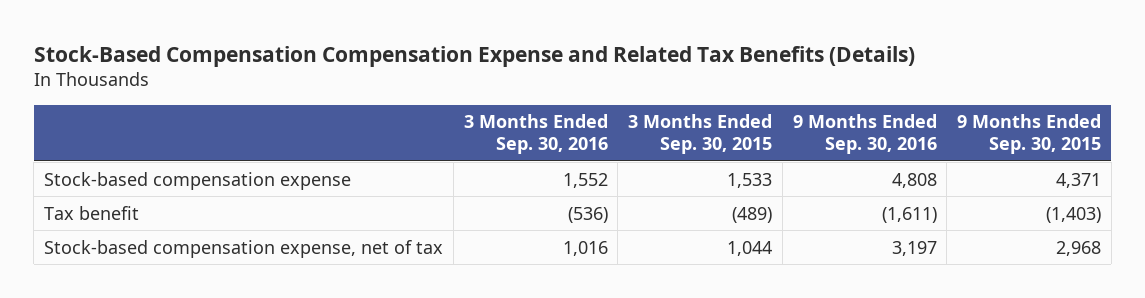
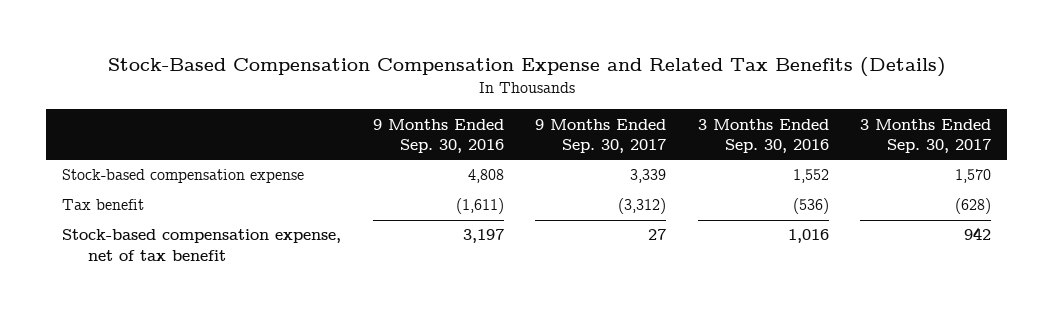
- | 3 Months Ended Sep. 30, 2016 | 3 Months Ended Sep. 30, 2015 | 9 Months Ended Sep. 30, 2016 | 9 Months Ended Sep. 30, 2015
+ | 9 Months Ended Sep. 30, 2016 | 9 Months Ended Sep. 30, 2017 | 3 Months Ended Sep. 30, 2016 | 3 Months Ended Sep. 30, 2017
- Stock-based compensation expense, net of tax | 1,016 | 1,044 | 3,197 | 2,968
+ Stock-based compensation expense, net of tax benefit | 3,197 | 27 | 1,016 | 942

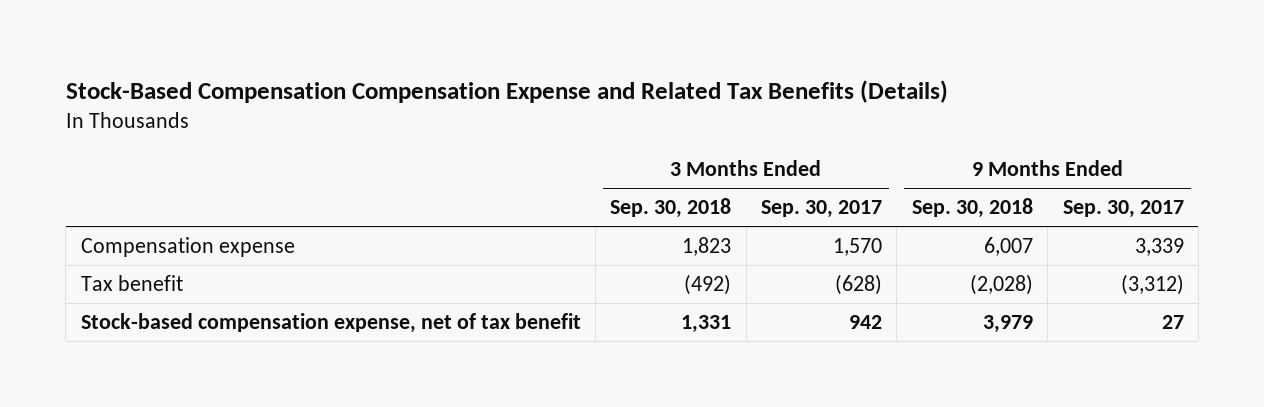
- | 9 Months Ended Sep. 30, 2016 | 9 Months Ended Sep. 30, 2017 | 3 Months Ended Sep. 30, 2016 | 3 Months Ended Sep. 30, 2017
+ | 3 Months Ended Sep. 30, 2018 | 3 Months Ended Sep. 30, 2017 | 9 Months Ended Sep. 30, 2018 | 9 Months Ended Sep. 30, 2017
- Stock-based compensation expense | 4,808 | 3,339 | 1,552 | 1,570
+ Compensation expense | 1,823 | 1,570 | 6,007 | 3,339

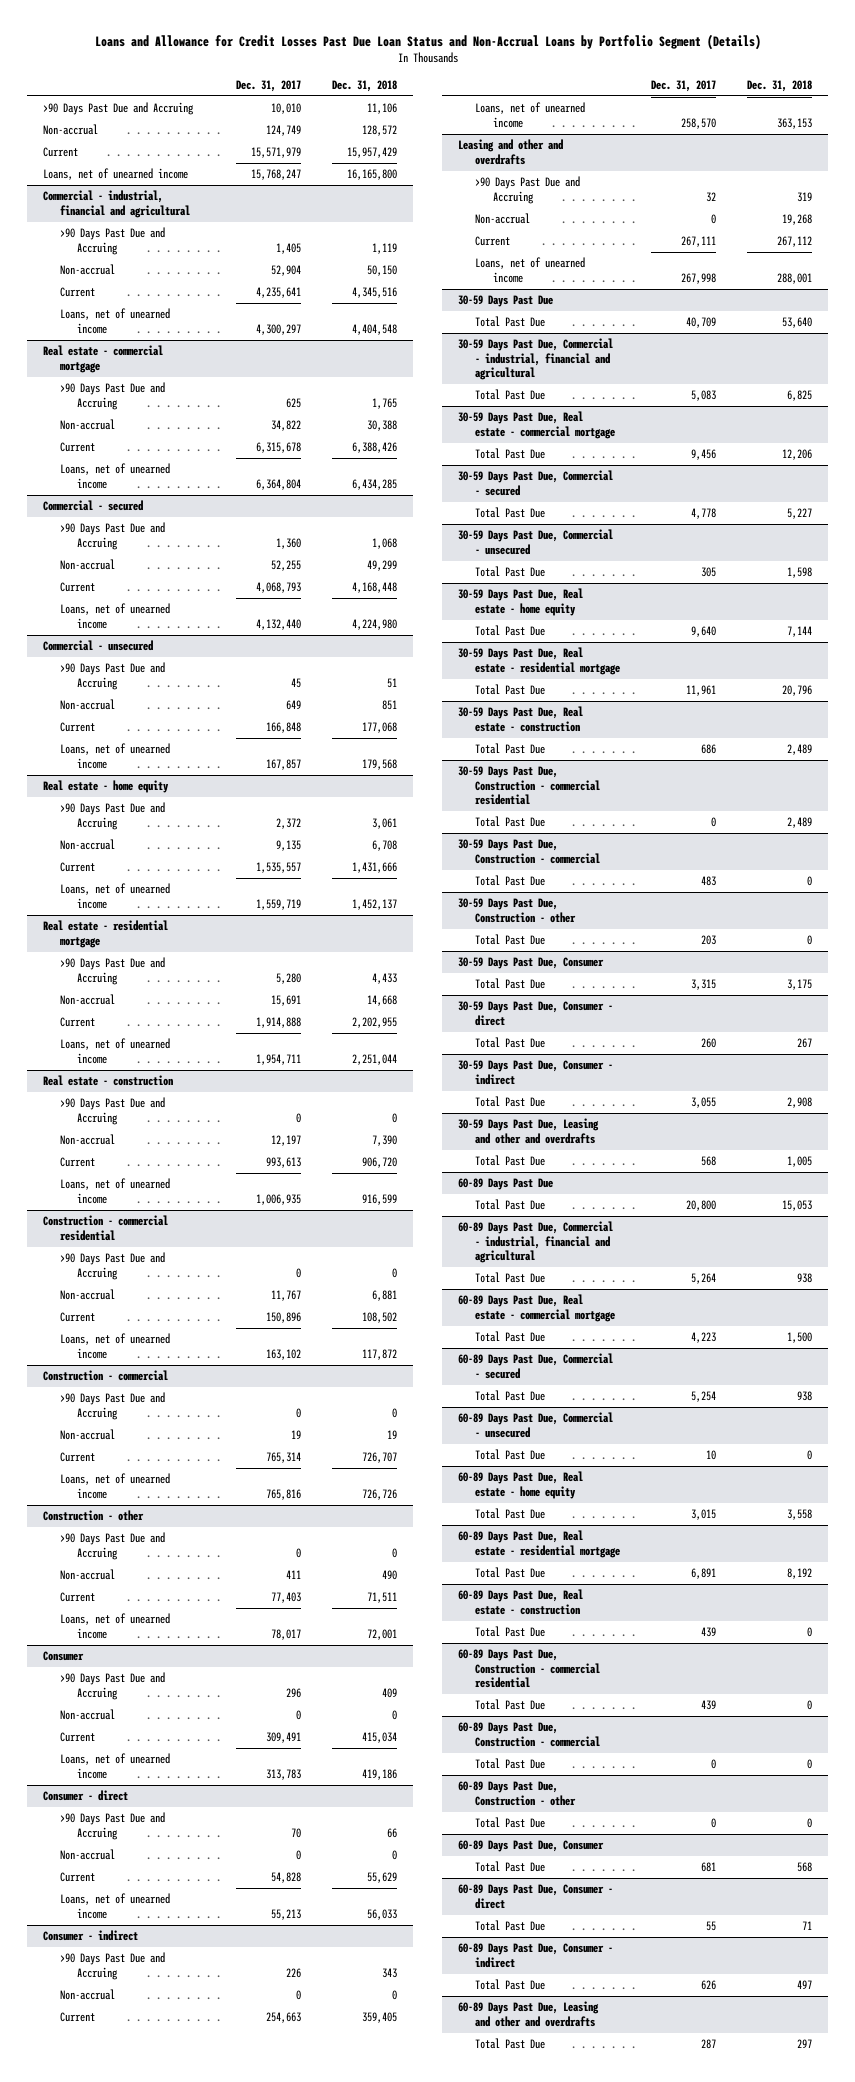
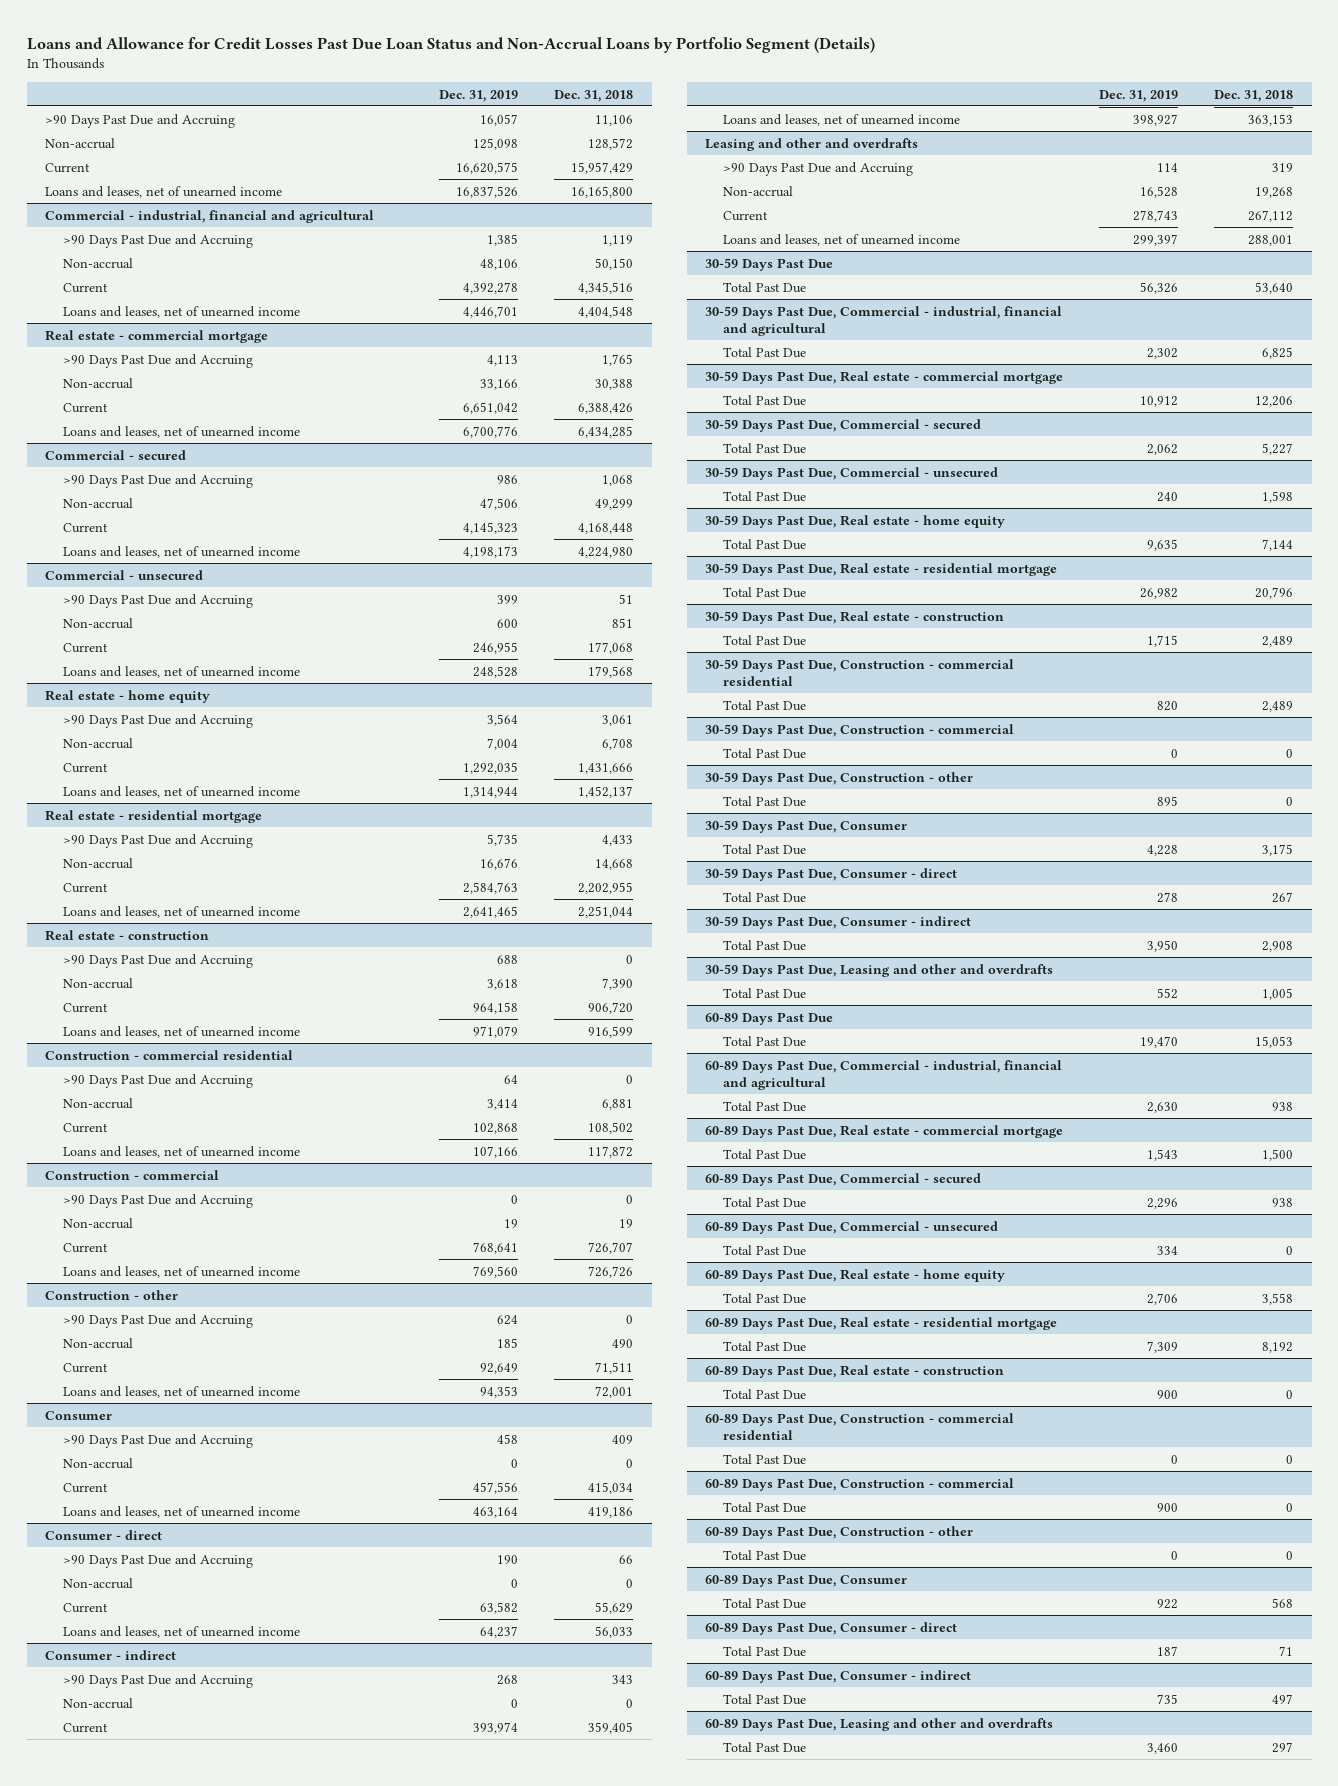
- | Dec. 31, 2017 | Dec. 31, 2018
+ | Dec. 31, 2019 | Dec. 31, 2018
- Loans, net of unearned income | 15,768,247 | 16,165,800
+ Loans and leases, net of unearned income | 16,837,526 | 16,165,800
@ Commercial - industrial, financial and agricultural
- Loans, net of unearned income | 4,300,297 | 4,404,548
+ Loans and leases, net of unearned income | 4,446,701 | 4,404,548
@ Real estate - commercial mortgage
- Loans, net of unearned income | 6,364,804 | 6,434,285
+ Loans and leases, net of unearned income | 6,700,776 | 6,434,285
@ Commercial - secured
- Loans, net of unearned income | 4,132,440 | 4,224,980
+ Loans and leases, net of unearned income | 4,198,173 | 4,224,980
@ Commercial - unsecured
- Loans, net of unearned income | 167,857 | 179,568
+ Loans and leases, net of unearned income | 248,528 | 179,568
@ Real estate - home equity
- Loans, net of unearned income | 1,559,719 | 1,452,137
+ Loans and leases, net of unearned income | 1,314,944 | 1,452,137
@ Real estate - residential mortgage
- Loans, net of unearned income | 1,954,711 | 2,251,044
+ Loans and leases, net of unearned income | 2,641,465 | 2,251,044
@ Real estate - construction
- Loans, net of unearned income | 1,006,935 | 916,599
+ Loans and leases, net of unearned income | 971,079 | 916,599
@ Construction - commercial residential
- Loans, net of unearned income | 163,102 | 117,872
+ Loans and leases, net of unearned income | 107,166 | 117,872
@ Construction - commercial
- Loans, net of unearned income | 765,816 | 726,726
+ Loans and leases, net of unearned income | 769,560 | 726,726
@ Construction - other
- Loans, net of unearned income | 78,017 | 72,001
+ Loans and leases, net of unearned income | 94,353 | 72,001
@ Consumer
- Loans, net of unearned income | 313,783 | 419,186
+ Loans and leases, net of unearned income | 463,164 | 419,186
@ Consumer - direct
- Loans, net of unearned income | 55,213 | 56,033
+ Loans and leases, net of unearned income | 64,237 | 56,033
@ Consumer - indirect
- Loans, net of unearned income | 258,570 | 363,153
+ Loans and leases, net of unearned income | 398,927 | 363,153
@ Leasing and other and overdrafts
- Loans, net of unearned income | 267,998 | 288,001
+ Loans and leases, net of unearned income | 299,397 | 288,001

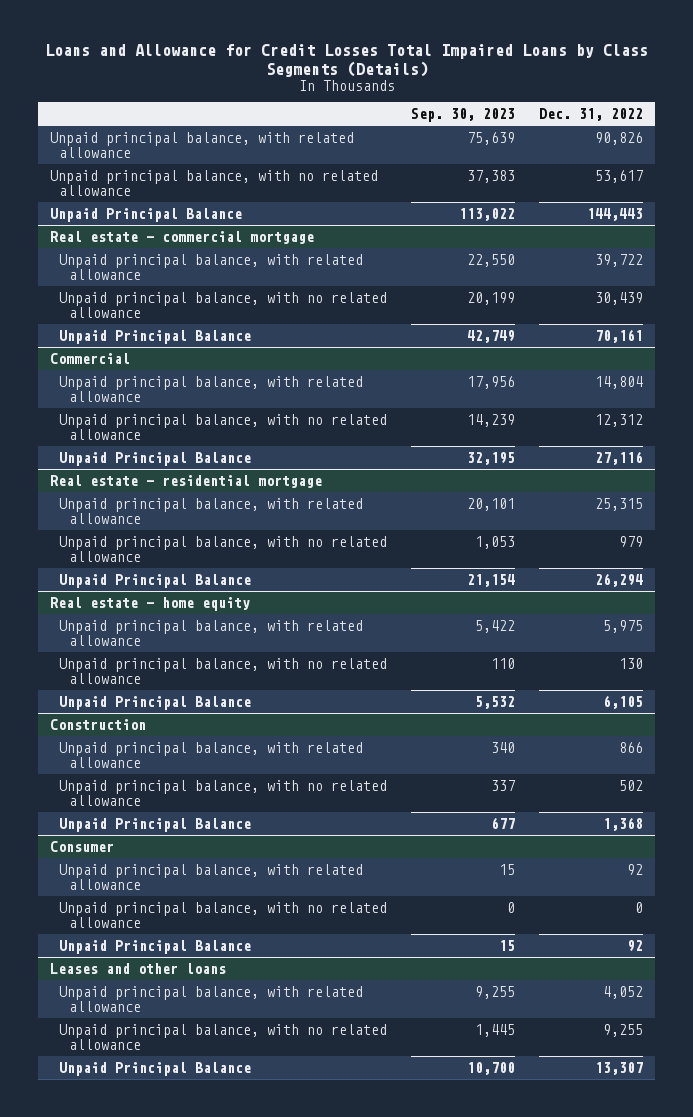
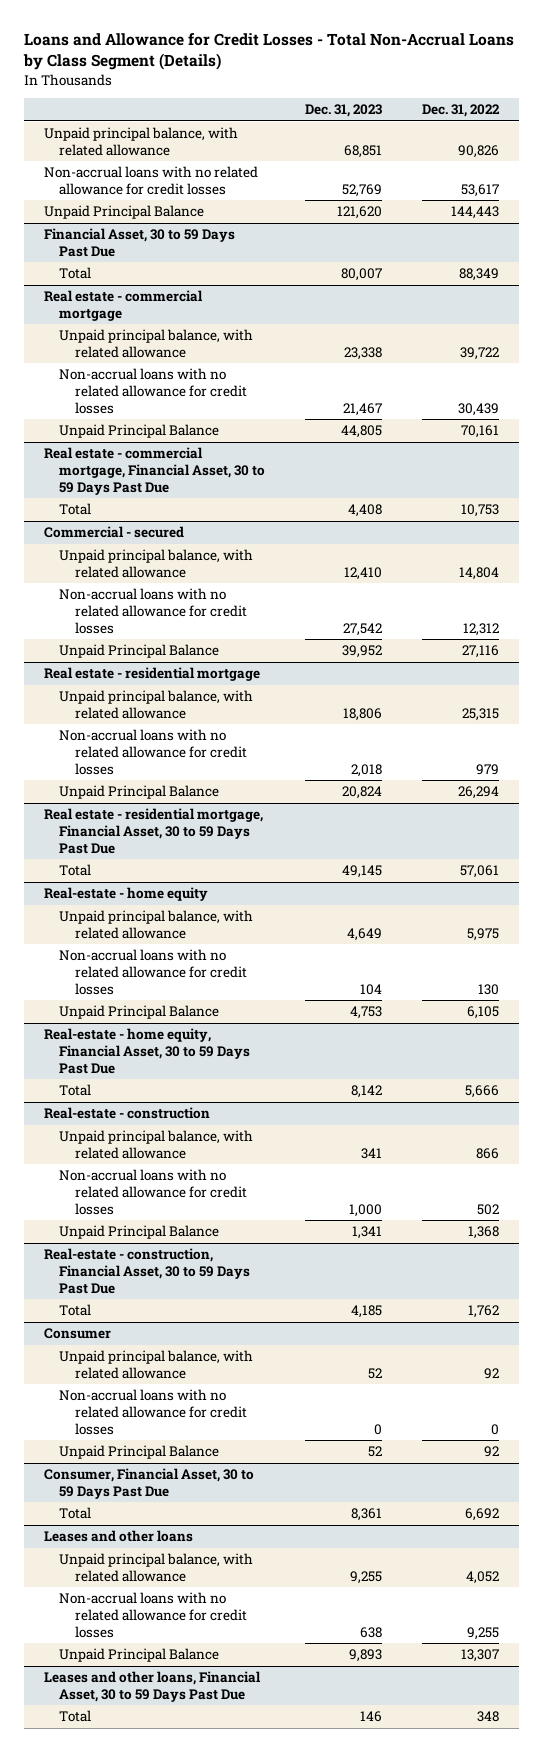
- Loans and Allowance for Credit Losses Total Impaired Loans by Class Segments (Details)
+ Loans and Allowance for Credit Losses - Total Non-Accrual Loans by Class Segment (Details)
- | Sep. 30, 2023 | Dec. 31, 2022
+ | Dec. 31, 2023 | Dec. 31, 2022
- Unpaid principal balance, with no related allowance | 37,383 | 53,617
+ Non-accrual loans with no related allowance for credit losses | 52,769 | 53,617
+ Financial Asset, 30 to 59 Days Past Due
+ Total | 80,007 | 88,349
@ Real estate - commercial mortgage
- Unpaid principal balance, with no related allowance | 20,199 | 30,439
+ Non-accrual loans with no related allowance for credit losses | 21,467 | 30,439
- Commercial
+ Real estate - commercial mortgage, Financial Asset, 30 to 59 Days Past Due
+ Total | 4,408 | 10,753
+ Commercial - secured
- Unpaid principal balance, with no related allowance | 14,239 | 12,312
+ Non-accrual loans with no related allowance for credit losses | 27,542 | 12,312
@ Real estate - residential mortgage
- Unpaid principal balance, with no related allowance | 1,053 | 979
+ Non-accrual loans with no related allowance for credit losses | 2,018 | 979
- Real estate - home equity
+ Real estate - residential mortgage, Financial Asset, 30 to 59 Days Past Due
+ Total | 49,145 | 57,061
+ Real-estate - home equity
- Unpaid principal balance, with no related allowance | 110 | 130
+ Non-accrual loans with no related allowance for credit losses | 104 | 130
- Construction
+ Real-estate - home equity, Financial Asset, 30 to 59 Days Past Due
+ Total | 8,142 | 5,666
+ Real-estate - construction
- Unpaid principal balance, with no related allowance | 337 | 502
+ Non-accrual loans with no related allowance for credit losses | 1,000 | 502
+ Real-estate - construction, Financial Asset, 30 to 59 Days Past Due
+ Total | 4,185 | 1,762
@ Consumer
- Unpaid principal balance, with no related allowance | 0 | 0
+ Non-accrual loans with no related allowance for credit losses | 0 | 0
+ Consumer, Financial Asset, 30 to 59 Days Past Due
+ Total | 8,361 | 6,692
@ Leases and other loans
- Unpaid principal balance, with no related allowance | 1,445 | 9,255
+ Non-accrual loans with no related allowance for credit losses | 638 | 9,255
+ Leases and other loans, Financial Asset, 30 to 59 Days Past Due
+ Total | 146 | 348

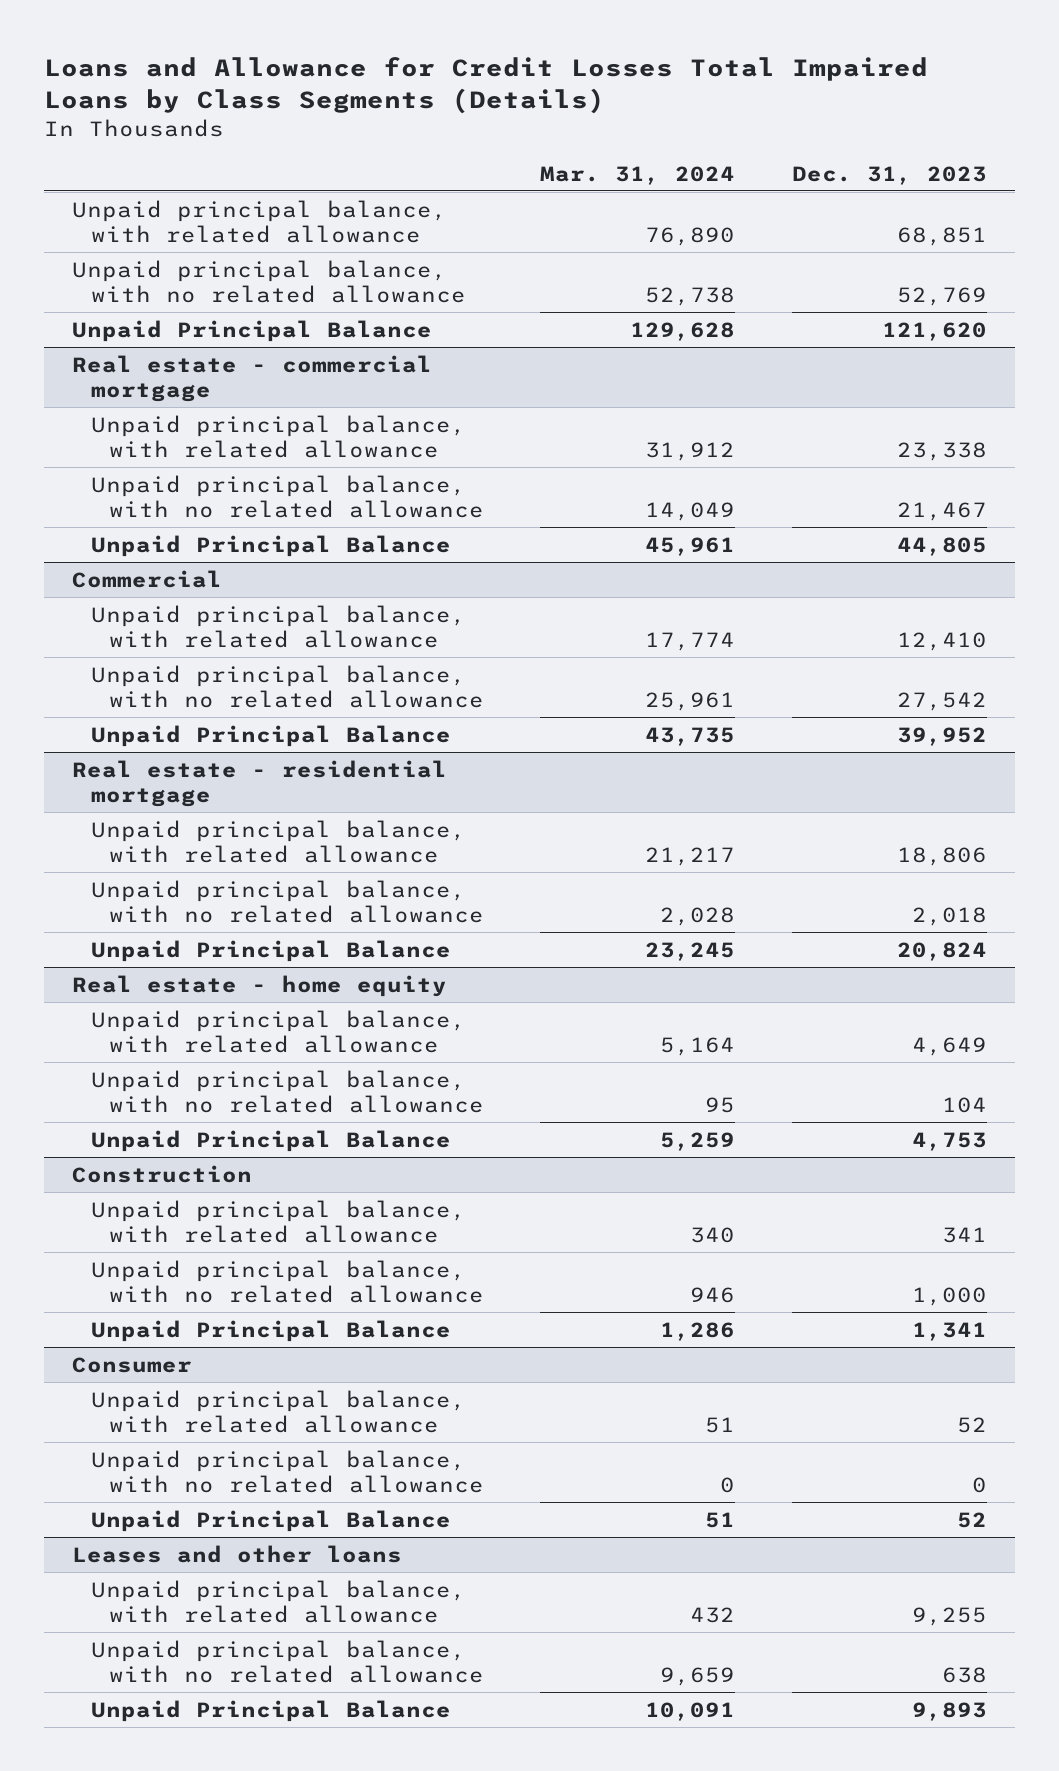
- Loans and Allowance for Credit Losses - Total Non-Accrual Loans by Class Segment (Details)
+ Loans and Allowance for Credit Losses Total Impaired Loans by Class Segments (Details)
- | Dec. 31, 2023 | Dec. 31, 2022
+ | Mar. 31, 2024 | Dec. 31, 2023
- Non-accrual loans with no related allowance for credit losses | 52,769 | 53,617
+ Unpaid principal balance, with no related allowance | 52,738 | 52,769
- Financial Asset, 30 to 59 Days Past Due
- Total | 80,007 | 88,349
@ Real estate - commercial mortgage
- Non-accrual loans with no related allowance for credit losses | 21,467 | 30,439
+ Unpaid principal balance, with no related allowance | 14,049 | 21,467
- Real estate - commercial mortgage, Financial Asset, 30 to 59 Days Past Due
- Total | 4,408 | 10,753
- Commercial - secured
+ Commercial
- Non-accrual loans with no related allowance for credit losses | 27,542 | 12,312
+ Unpaid principal balance, with no related allowance | 25,961 | 27,542
@ Real estate - residential mortgage
- Non-accrual loans with no related allowance for credit losses | 2,018 | 979
+ Unpaid principal balance, with no related allowance | 2,028 | 2,018
- Real estate - residential mortgage, Financial Asset, 30 to 59 Days Past Due
- Total | 49,145 | 57,061
- Real-estate - home equity
+ Real estate - home equity
- Non-accrual loans with no related allowance for credit losses | 104 | 130
+ Unpaid principal balance, with no related allowance | 95 | 104
- Real-estate - home equity, Financial Asset, 30 to 59 Days Past Due
- Total | 8,142 | 5,666
- Real-estate - construction
+ Construction
- Non-accrual loans with no related allowance for credit losses | 1,000 | 502
+ Unpaid principal balance, with no related allowance | 946 | 1,000
- Real-estate - construction, Financial Asset, 30 to 59 Days Past Due
- Total | 4,185 | 1,762
@ Consumer
- Non-accrual loans with no related allowance for credit losses | 0 | 0
+ Unpaid principal balance, with no related allowance | 0 | 0
- Consumer, Financial Asset, 30 to 59 Days Past Due
- Total | 8,361 | 6,692
@ Leases and other loans
- Non-accrual loans with no related allowance for credit losses | 638 | 9,255
+ Unpaid principal balance, with no related allowance | 9,659 | 638
- Leases and other loans, Financial Asset, 30 to 59 Days Past Due
- Total | 146 | 348

